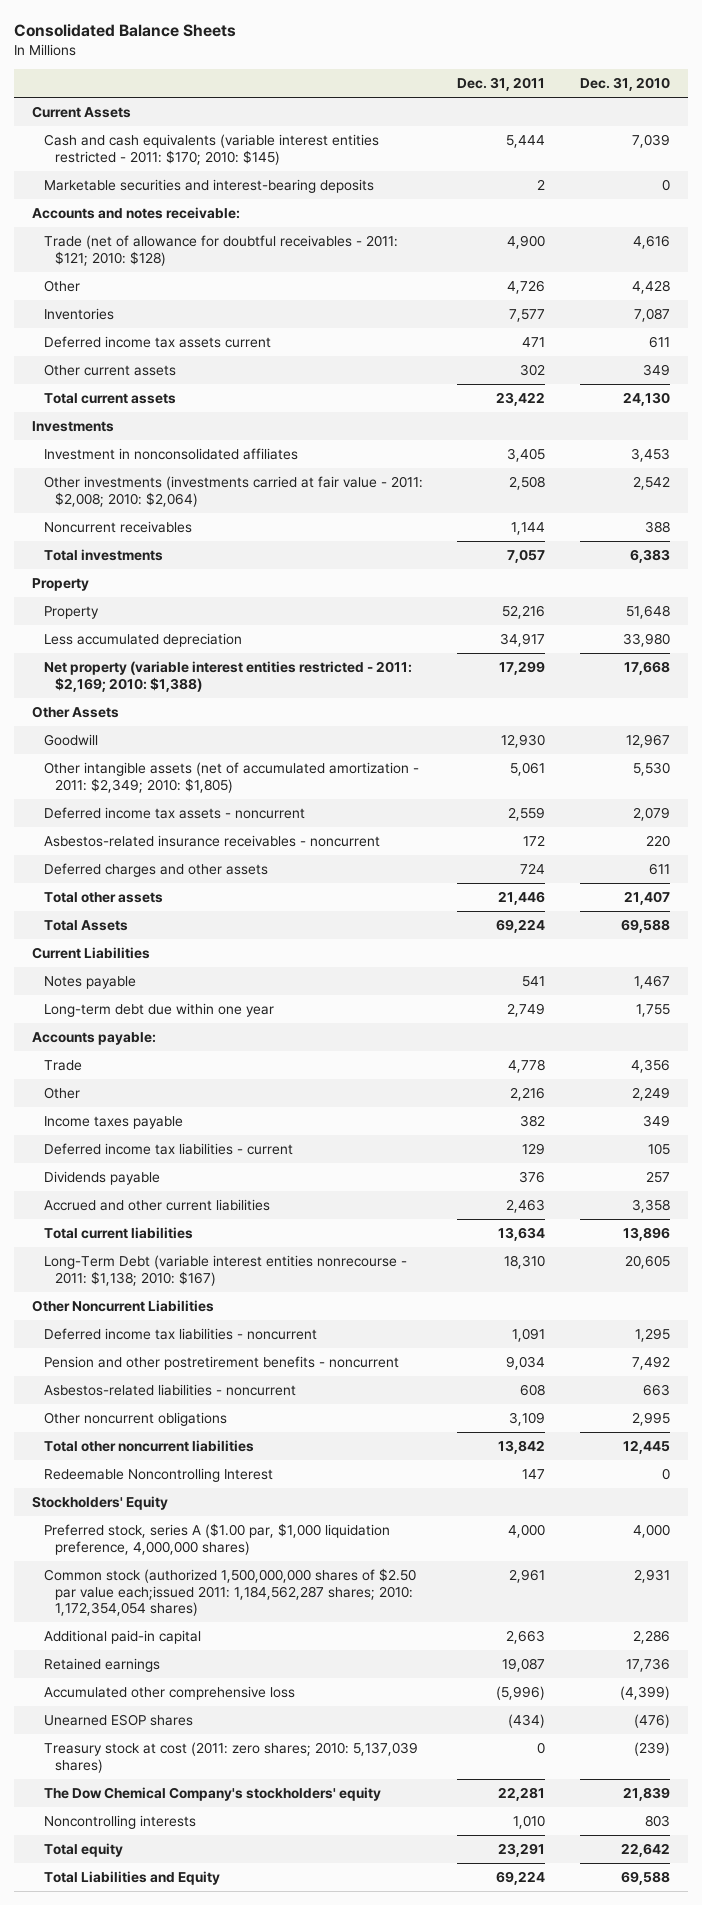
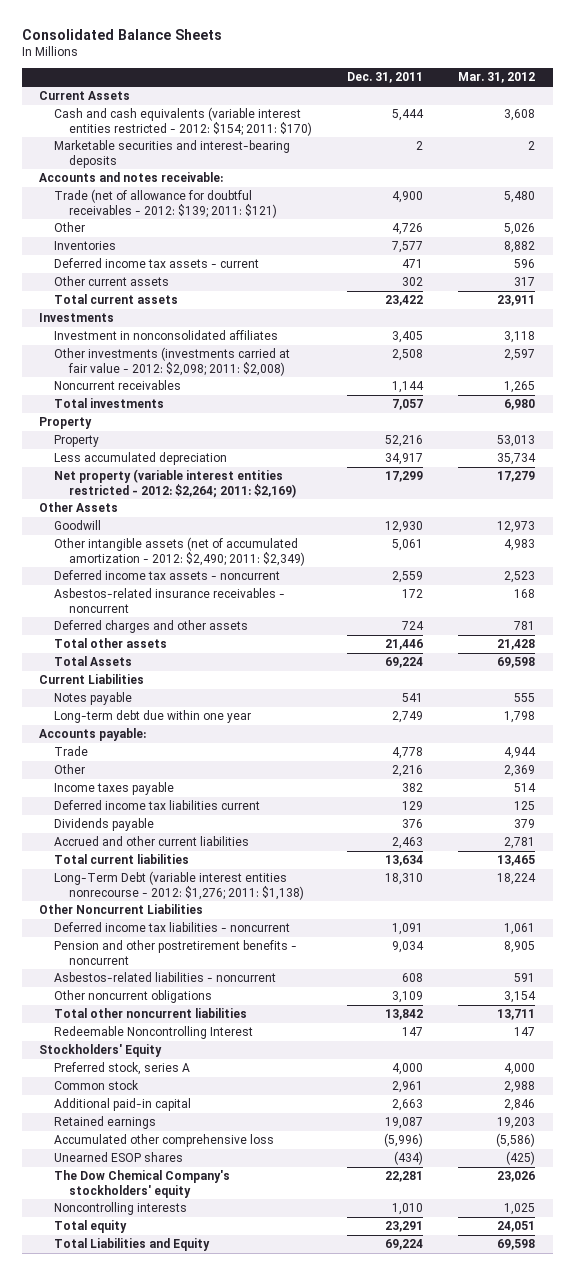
- | Dec. 31, 2011 | Dec. 31, 2010
+ | Dec. 31, 2011 | Mar. 31, 2012
- Cash and cash equivalents (variable interest entities restricted - 2011: $170; 2010: $145) | 5,444 | 7,039
+ Cash and cash equivalents (variable interest entities restricted - 2012: $154; 2011: $170) | 5,444 | 3,608
- Trade (net of allowance for doubtful receivables - 2011: $121; 2010: $128) | 4,900 | 4,616
+ Trade (net of allowance for doubtful receivables - 2012: $139; 2011: $121) | 4,900 | 5,480
- Deferred income tax assets current | 471 | 611
+ Deferred income tax assets - current | 471 | 596
- Other investments (investments carried at fair value - 2011: $2,008; 2010: $2,064) | 2,508 | 2,542
+ Other investments (investments carried at fair value - 2012: $2,098; 2011: $2,008) | 2,508 | 2,597
- Net property (variable interest entities restricted - 2011: $2,169; 2010: $1,388) | 17,299 | 17,668
+ Net property (variable interest entities restricted - 2012: $2,264; 2011: $2,169) | 17,299 | 17,279
- Other intangible assets (net of accumulated amortization - 2011: $2,349; 2010: $1,805) | 5,061 | 5,530
+ Other intangible assets (net of accumulated amortization - 2012: $2,490; 2011: $2,349) | 5,061 | 4,983
- Deferred income tax liabilities - current | 129 | 105
+ Deferred income tax liabilities current | 129 | 125
- Long-Term Debt (variable interest entities nonrecourse - 2011: $1,138; 2010: $167) | 18,310 | 20,605
+ Long-Term Debt (variable interest entities nonrecourse - 2012: $1,276; 2011: $1,138) | 18,310 | 18,224
- Preferred stock, series A ($1.00 par, $1,000 liquidation preference, 4,000,000 shares) | 4,000 | 4,000
- Common stock (authorized 1,500,000,000 shares of $2.50 par value each;issued 2011: 1,184,562,287 shares; 2010: 1,172,354,054 shares) | 2,961 | 2,931
+ Preferred stock, series A | 4,000 | 4,000
+ Common stock | 2,961 | 2,988
- Treasury stock at cost (2011: zero shares; 2010: 5,137,039 shares) | 0 | (239)

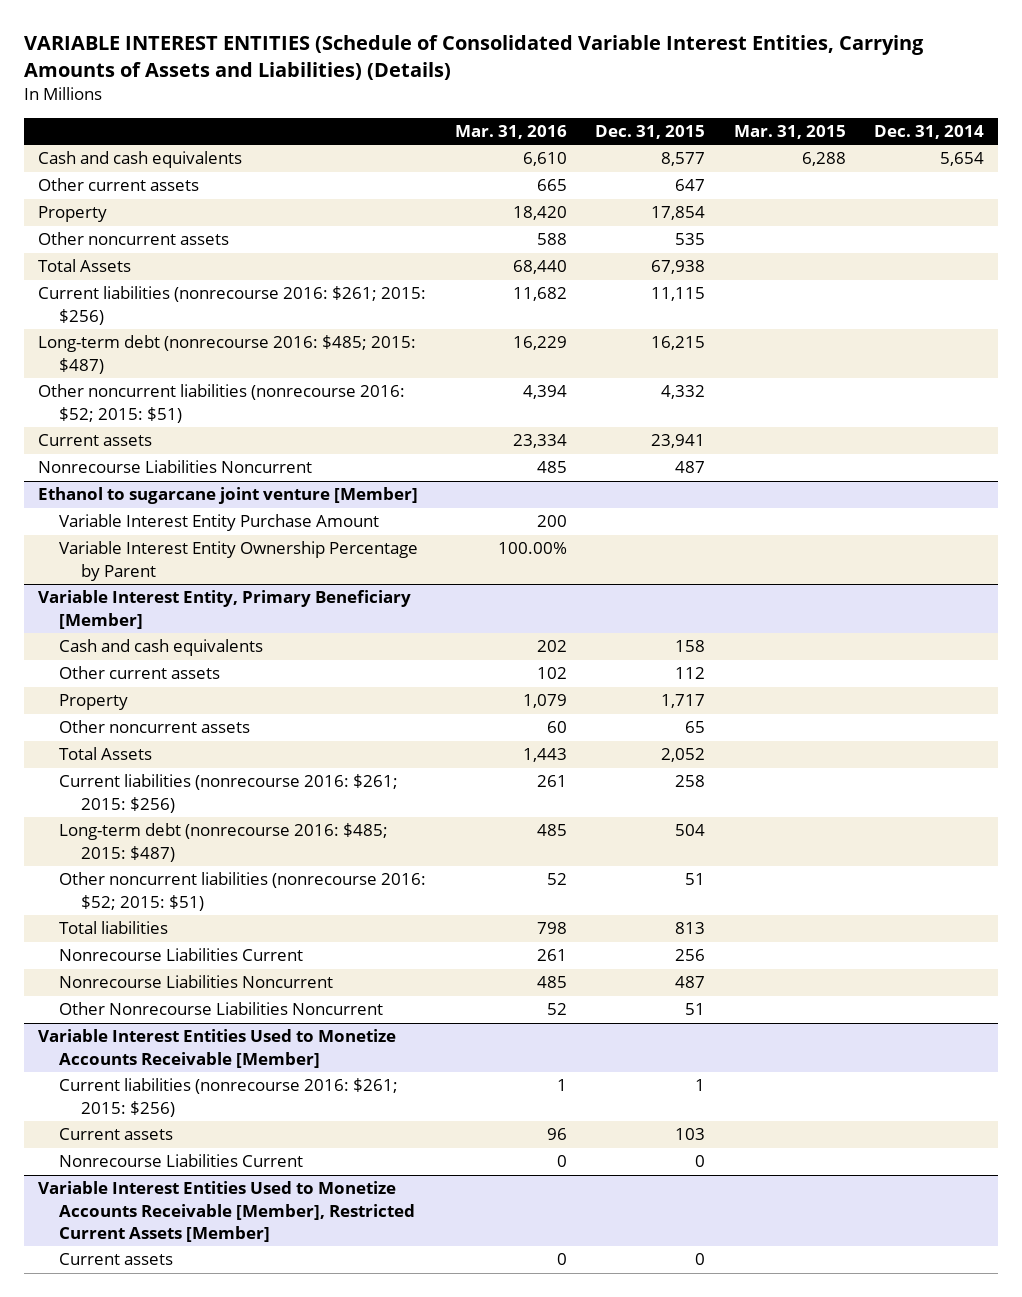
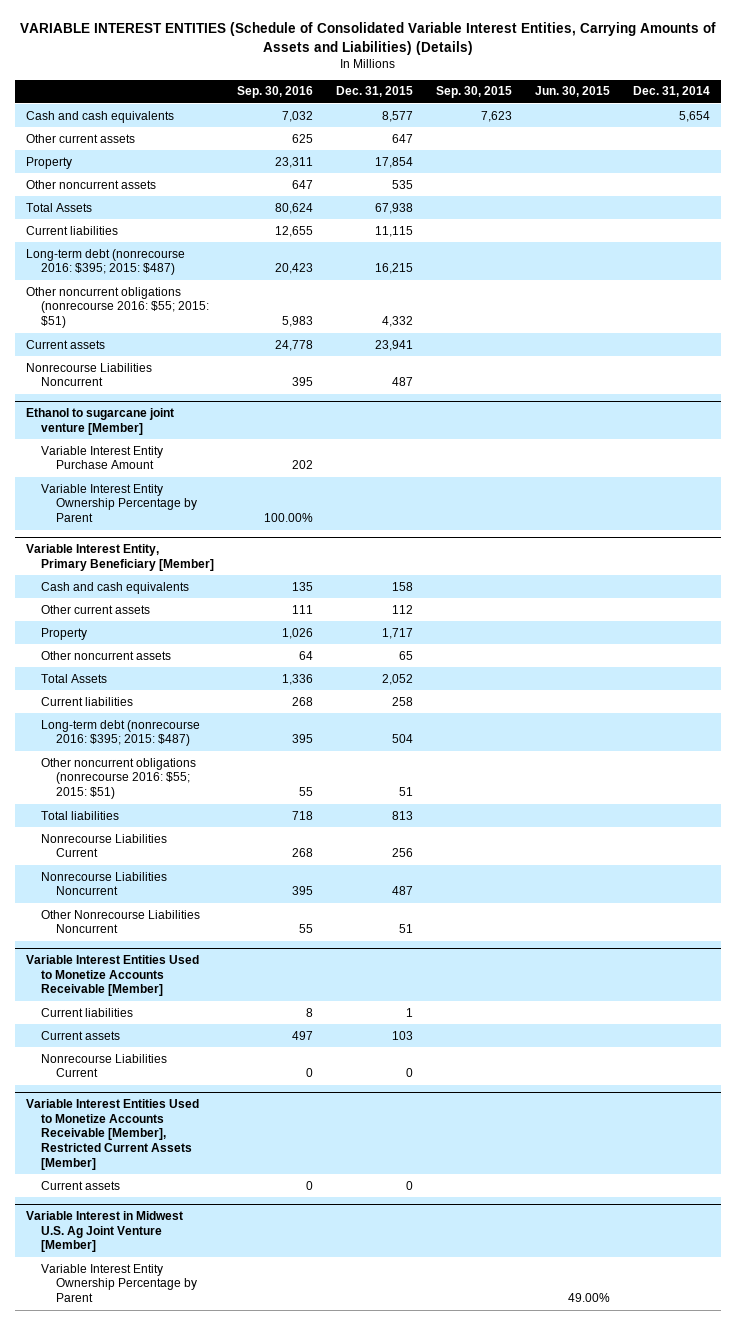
- | Mar. 31, 2016 | Dec. 31, 2015 | Mar. 31, 2015 | Dec. 31, 2014
+ | Sep. 30, 2016 | Dec. 31, 2015 | Sep. 30, 2015 | Jun. 30, 2015 | Dec. 31, 2014
- Current liabilities (nonrecourse 2016: $261; 2015: $256) | 11,682 | 11,115 | |
- Long-term debt (nonrecourse 2016: $485; 2015: $487) | 16,229 | 16,215 | |
- Other noncurrent liabilities (nonrecourse 2016: $52; 2015: $51) | 4,394 | 4,332 | |
+ Current liabilities | 12,655 | 11,115 | | |
+ Long-term debt (nonrecourse 2016: $395; 2015: $487) | 20,423 | 16,215 | | |
+ Other noncurrent obligations (nonrecourse 2016: $55; 2015: $51) | 5,983 | 4,332 | | |
@ Variable Interest Entity, Primary Beneficiary [Member]
- Current liabilities (nonrecourse 2016: $261; 2015: $256) | 261 | 258 | |
- Long-term debt (nonrecourse 2016: $485; 2015: $487) | 485 | 504 | |
- Other noncurrent liabilities (nonrecourse 2016: $52; 2015: $51) | 52 | 51 | |
+ Current liabilities | 268 | 258 | | |
+ Long-term debt (nonrecourse 2016: $395; 2015: $487) | 395 | 504 | | |
+ Other noncurrent obligations (nonrecourse 2016: $55; 2015: $51) | 55 | 51 | | |
@ Variable Interest Entities Used to Monetize Accounts Receivable [Member]
- Current liabilities (nonrecourse 2016: $261; 2015: $256) | 1 | 1 | |
+ Current liabilities | 8 | 1 | | |
+ Variable Interest in Midwest U.S. Ag Joint Venture [Member]
+ Variable Interest Entity Ownership Percentage by Parent | | | | 49.00% |

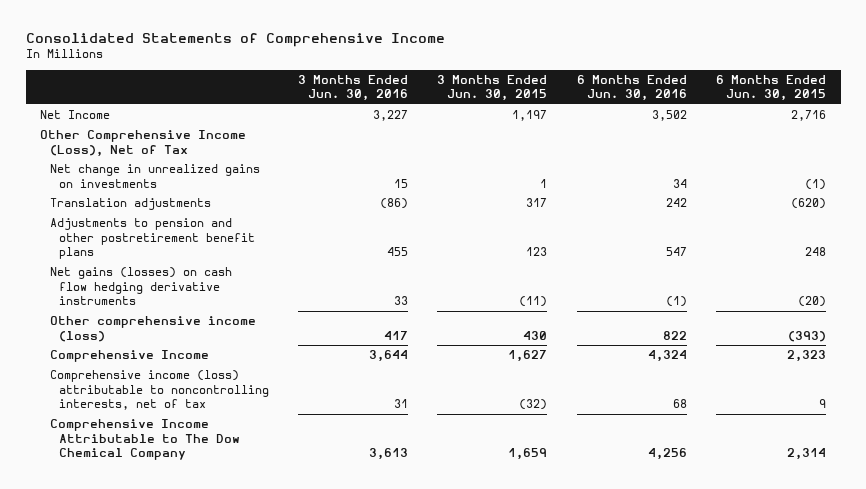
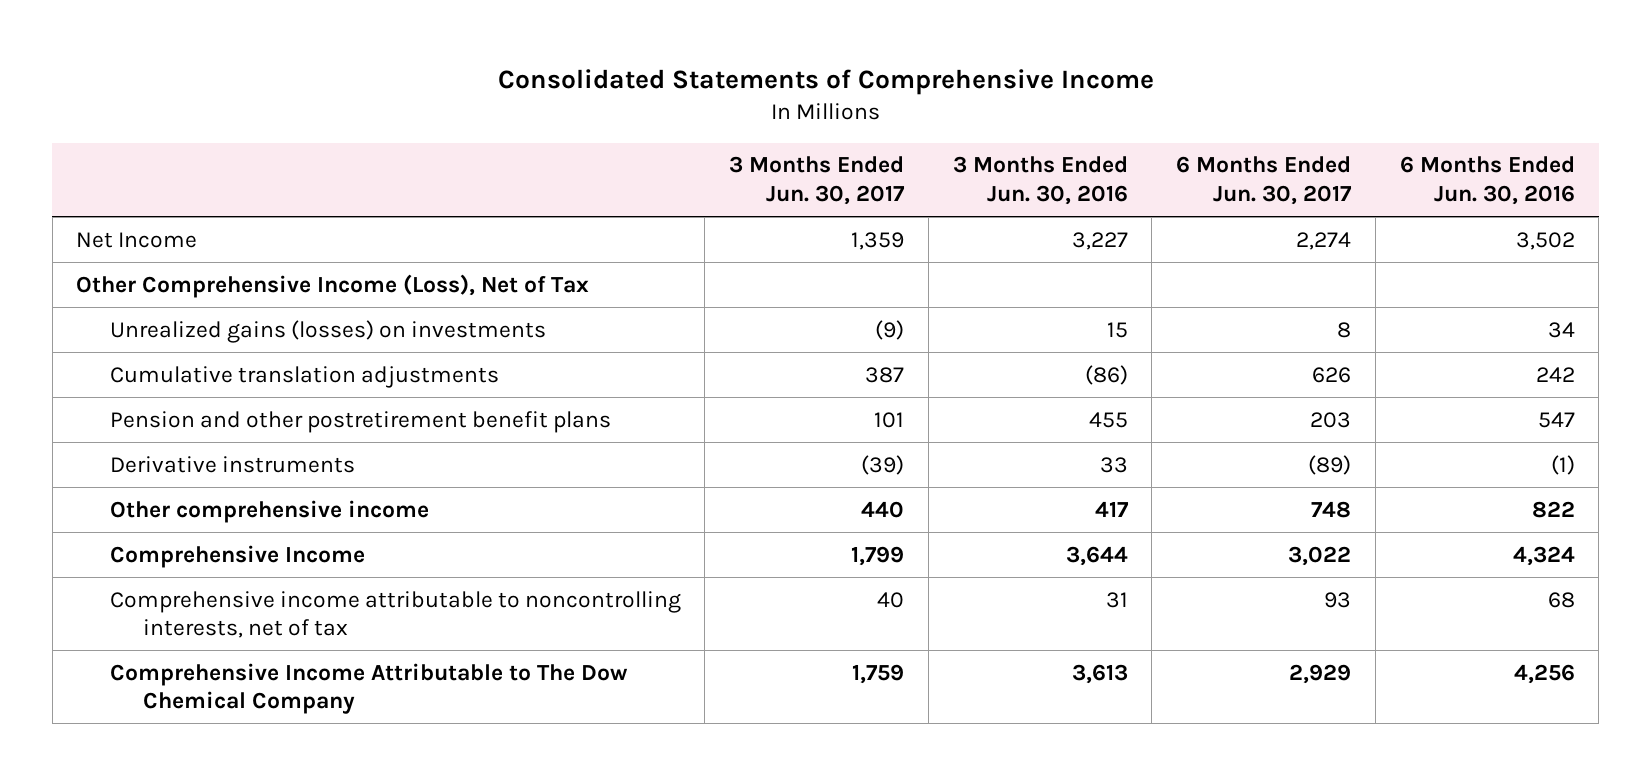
- | 3 Months Ended Jun. 30, 2016 | 3 Months Ended Jun. 30, 2015 | 6 Months Ended Jun. 30, 2016 | 6 Months Ended Jun. 30, 2015
+ | 3 Months Ended Jun. 30, 2017 | 3 Months Ended Jun. 30, 2016 | 6 Months Ended Jun. 30, 2017 | 6 Months Ended Jun. 30, 2016
- Net change in unrealized gains on investments | 15 | 1 | 34 | (1)
- Translation adjustments | (86) | 317 | 242 | (620)
- Adjustments to pension and other postretirement benefit plans | 455 | 123 | 547 | 248
- Net gains (losses) on cash flow hedging derivative instruments | 33 | (11) | (1) | (20)
- Other comprehensive income (loss) | 417 | 430 | 822 | (393)
+ Unrealized gains (losses) on investments | (9) | 15 | 8 | 34
+ Cumulative translation adjustments | 387 | (86) | 626 | 242
+ Pension and other postretirement benefit plans | 101 | 455 | 203 | 547
+ Derivative instruments | (39) | 33 | (89) | (1)
+ Other comprehensive income | 440 | 417 | 748 | 822
- Comprehensive income (loss) attributable to noncontrolling interests, net of tax | 31 | (32) | 68 | 9
+ Comprehensive income attributable to noncontrolling interests, net of tax | 40 | 31 | 93 | 68

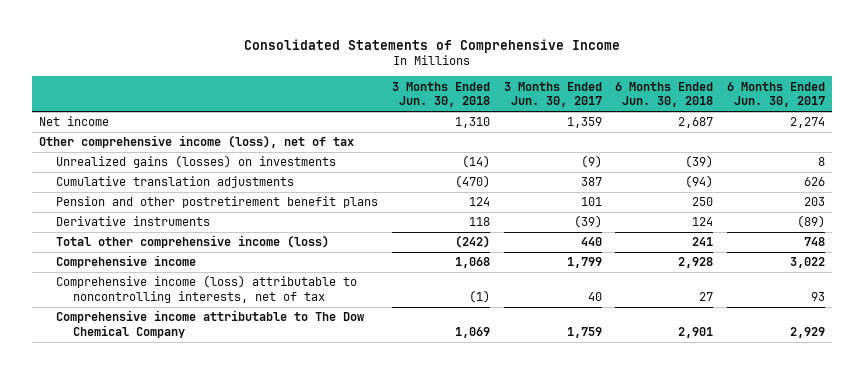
- | 3 Months Ended Jun. 30, 2017 | 3 Months Ended Jun. 30, 2016 | 6 Months Ended Jun. 30, 2017 | 6 Months Ended Jun. 30, 2016
+ | 3 Months Ended Jun. 30, 2018 | 3 Months Ended Jun. 30, 2017 | 6 Months Ended Jun. 30, 2018 | 6 Months Ended Jun. 30, 2017
- Net Income | 1,359 | 3,227 | 2,274 | 3,502
- Other Comprehensive Income (Loss), Net of Tax
+ Net income | 1,310 | 1,359 | 2,687 | 2,274
+ Other comprehensive income (loss), net of tax
- Other comprehensive income | 440 | 417 | 748 | 822
- Comprehensive Income | 1,799 | 3,644 | 3,022 | 4,324
- Comprehensive income attributable to noncontrolling interests, net of tax | 40 | 31 | 93 | 68
- Comprehensive Income Attributable to The Dow Chemical Company | 1,759 | 3,613 | 2,929 | 4,256
+ Total other comprehensive income (loss) | (242) | 440 | 241 | 748
+ Comprehensive income | 1,068 | 1,799 | 2,928 | 3,022
+ Comprehensive income (loss) attributable to noncontrolling interests, net of tax | (1) | 40 | 27 | 93
+ Comprehensive income attributable to The Dow Chemical Company | 1,069 | 1,759 | 2,901 | 2,929

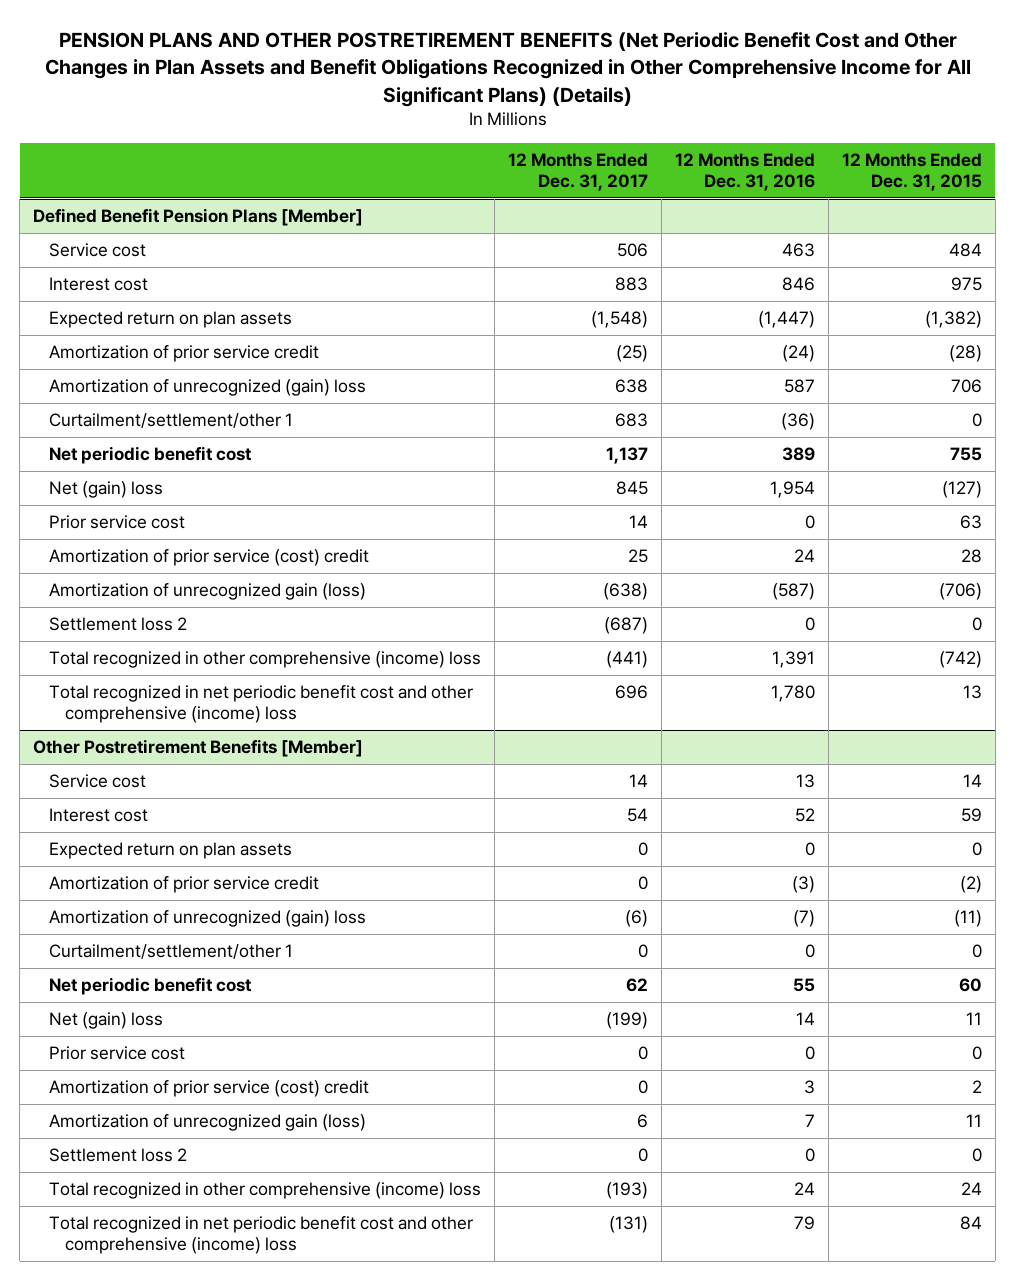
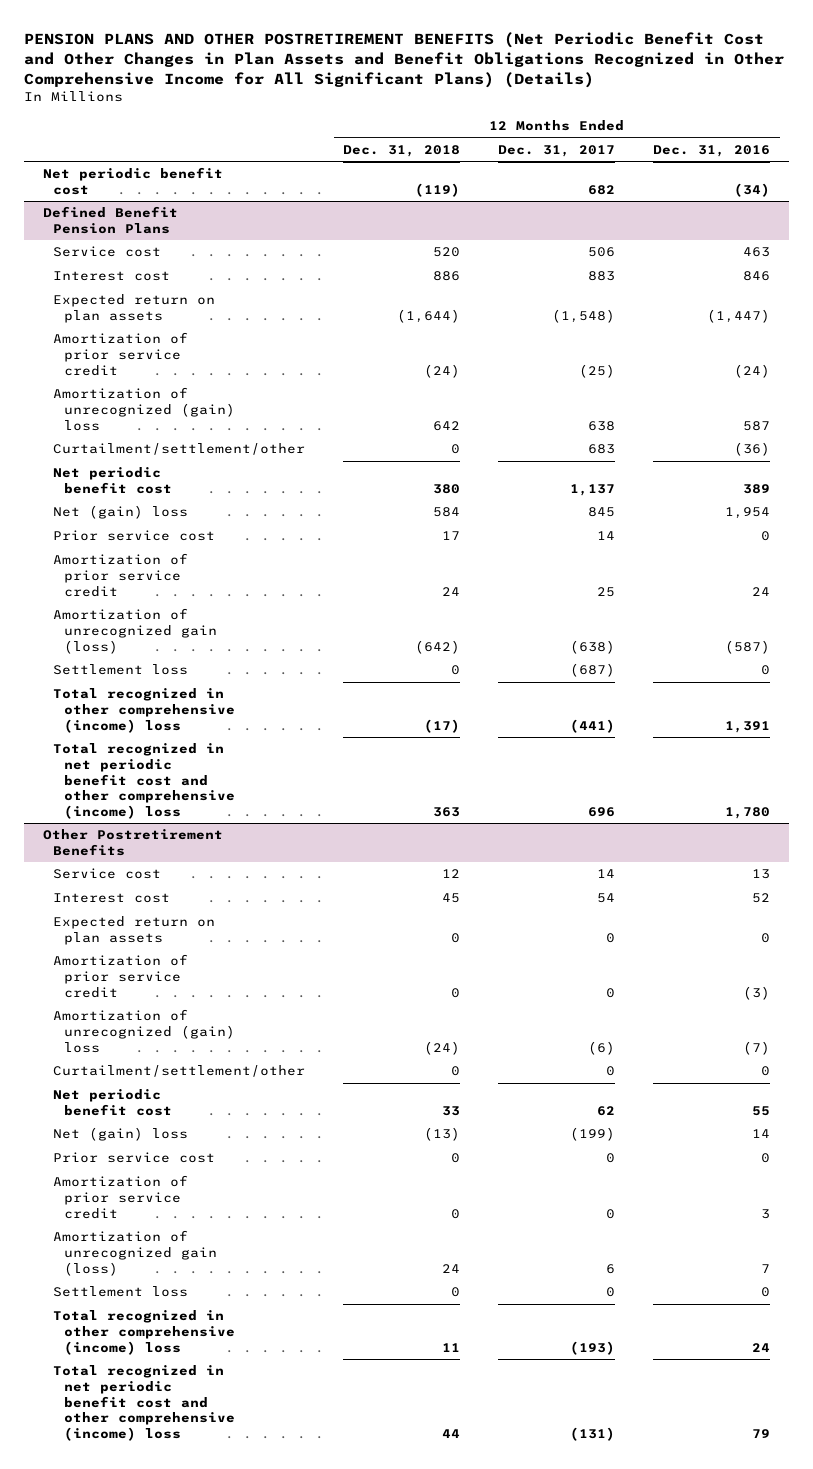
- | 12 Months Ended Dec. 31, 2017 | 12 Months Ended Dec. 31, 2016 | 12 Months Ended Dec. 31, 2015
+ | 12 Months Ended Dec. 31, 2018 | 12 Months Ended Dec. 31, 2017 | 12 Months Ended Dec. 31, 2016
- Defined Benefit Pension Plans [Member]
+ Net periodic benefit cost | (119) | 682 | (34)
+ Defined Benefit Pension Plans
- Curtailment/settlement/other 1 | 683 | (36) | 0
+ Curtailment/settlement/other | 0 | 683 | (36)
- Amortization of prior service (cost) credit | 25 | 24 | 28
+ Amortization of prior service credit | 24 | 25 | 24
- Settlement loss 2 | (687) | 0 | 0
+ Settlement loss | 0 | (687) | 0
- Other Postretirement Benefits [Member]
+ Other Postretirement Benefits
- Curtailment/settlement/other 1 | 0 | 0 | 0
+ Curtailment/settlement/other | 0 | 0 | 0
- Amortization of prior service (cost) credit | 0 | 3 | 2
+ Amortization of prior service credit | 0 | 0 | 3
- Settlement loss 2 | 0 | 0 | 0
+ Settlement loss | 0 | 0 | 0

